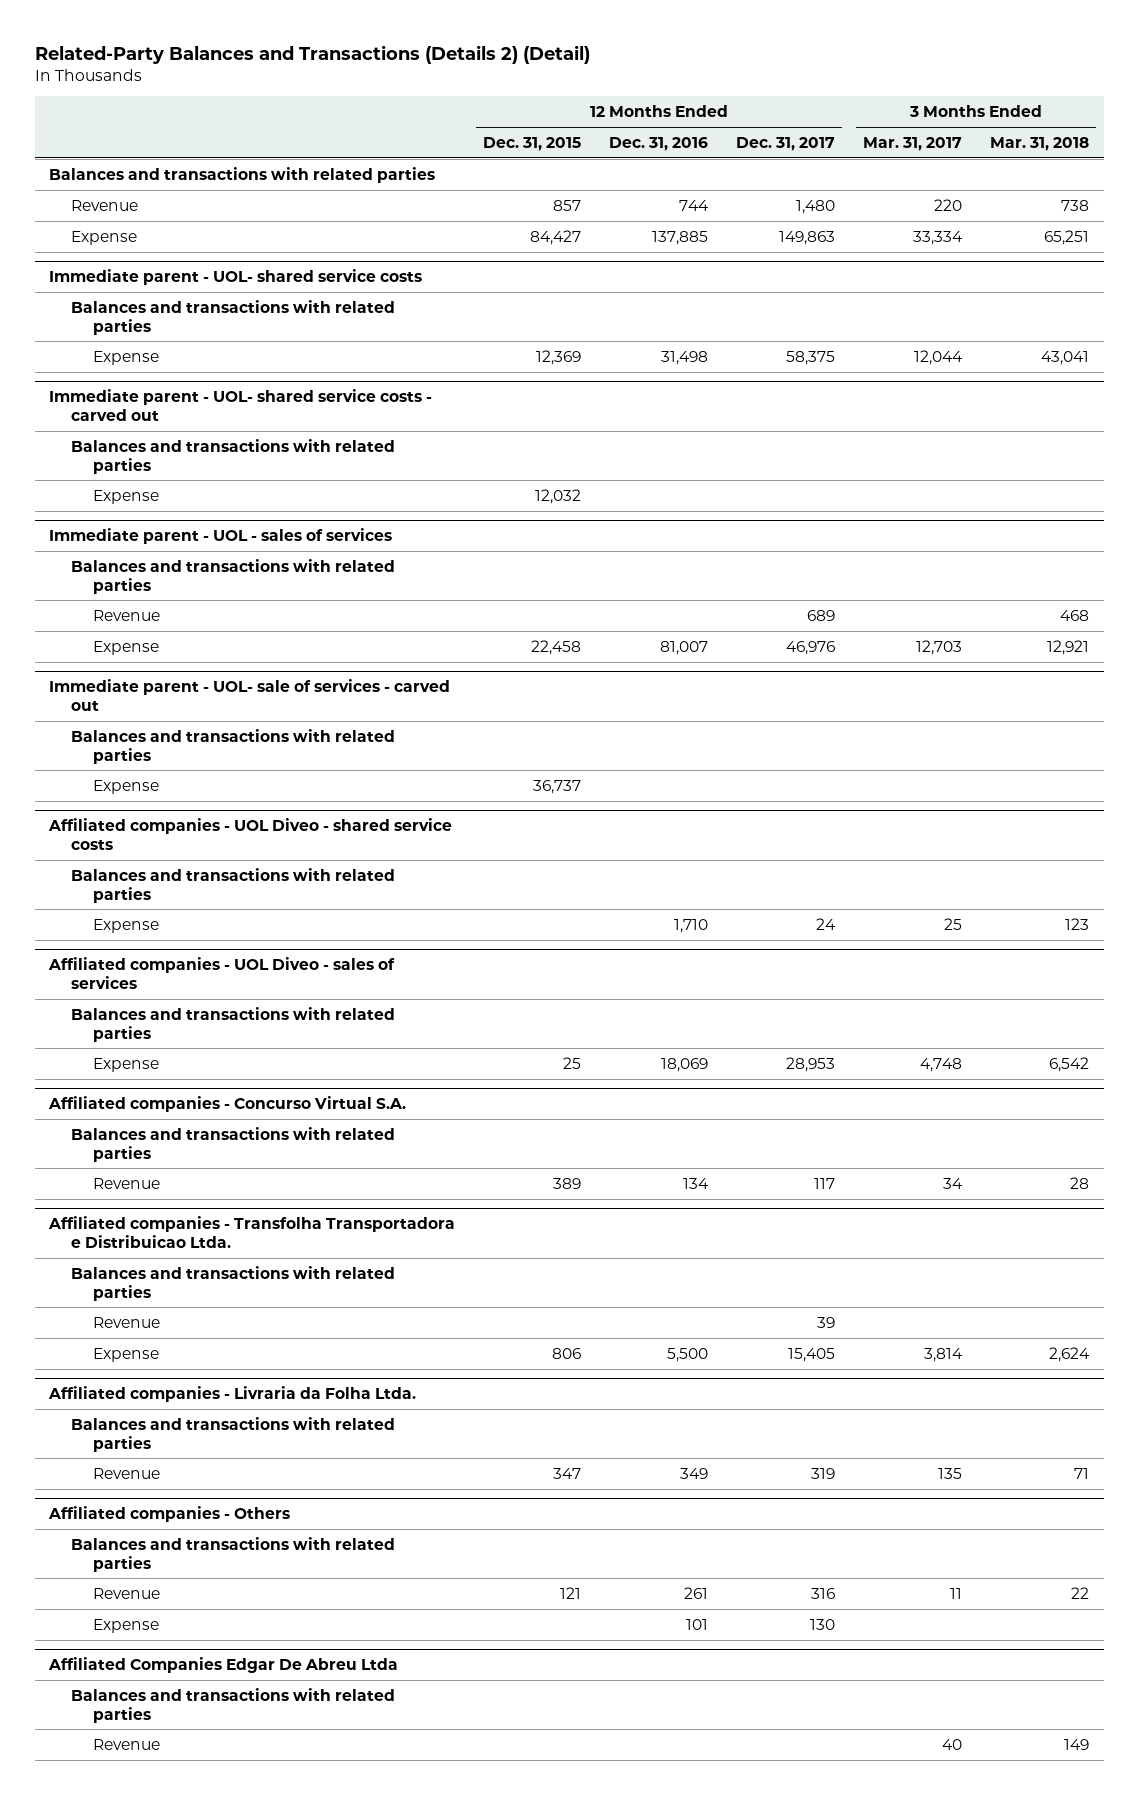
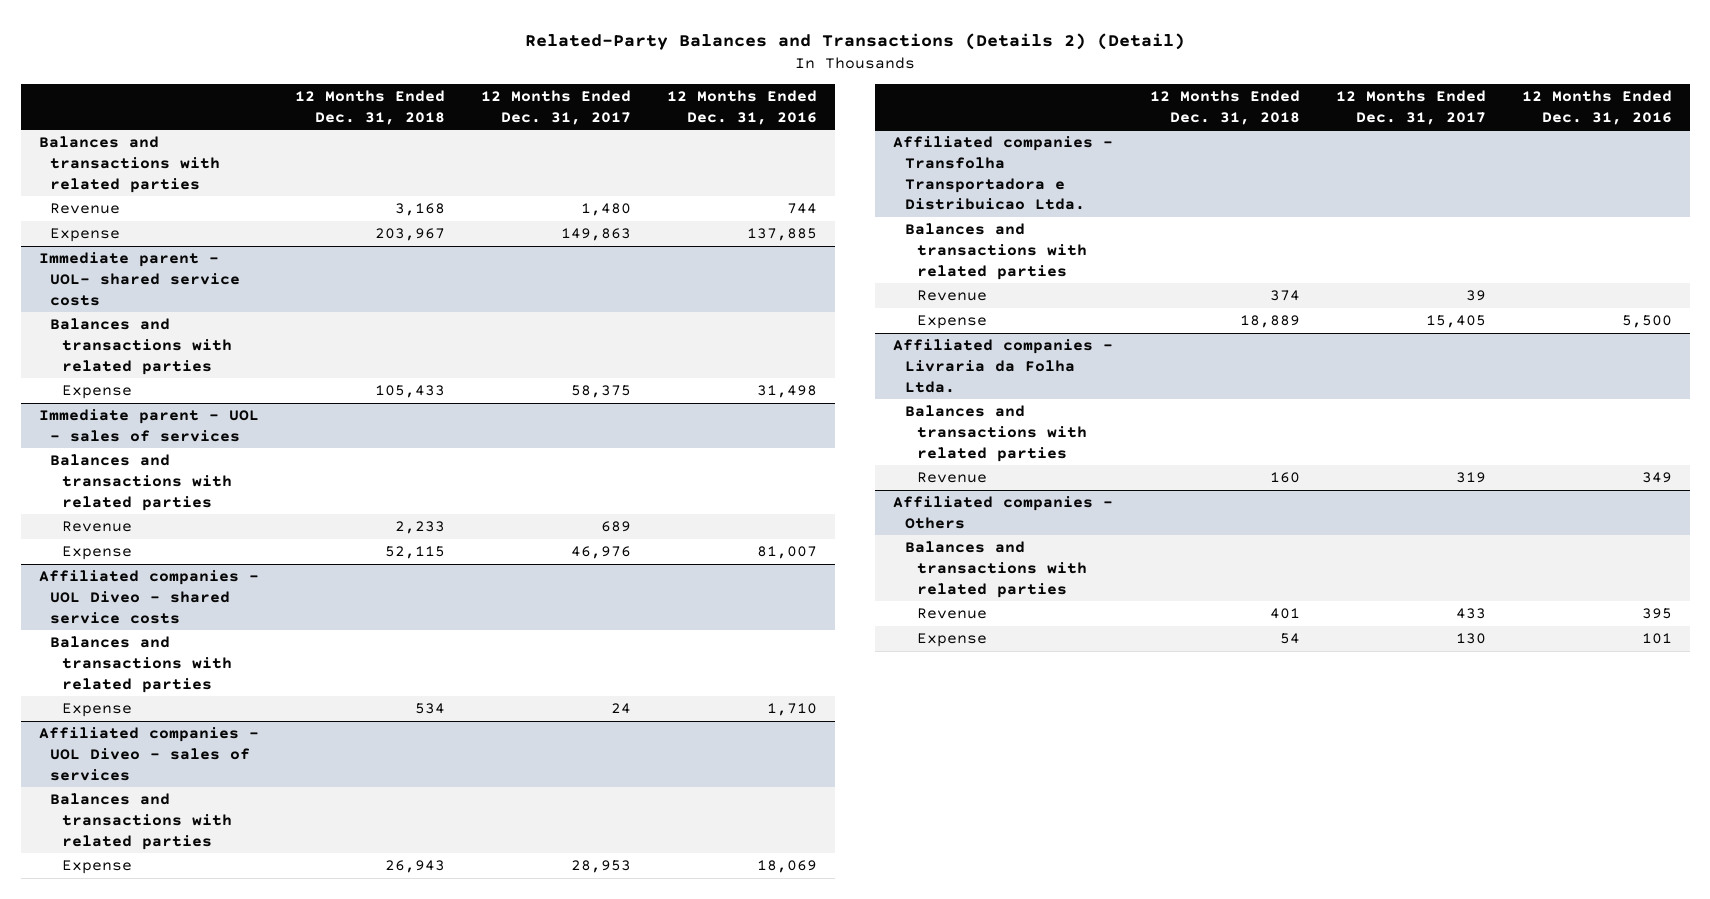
- | 12 Months Ended Dec. 31, 2015 | 12 Months Ended Dec. 31, 2016 | 12 Months Ended Dec. 31, 2017 | 3 Months Ended Mar. 31, 2017 | 3 Months Ended Mar. 31, 2018
+ | 12 Months Ended Dec. 31, 2018 | 12 Months Ended Dec. 31, 2017 | 12 Months Ended Dec. 31, 2016
- Immediate parent - UOL- shared service costs - carved out
- Balances and transactions with related parties
- Expense | 12,032 | | | |
- Immediate parent - UOL- sale of services - carved out
- Balances and transactions with related parties
- Expense | 36,737 | | | |
- Affiliated companies - Concurso Virtual S.A.
- Balances and transactions with related parties
- Revenue | 389 | 134 | 117 | 34 | 28
@ Affiliated companies - Others
- Revenue | 121 | 261 | 316 | 11 | 22
+ Revenue | 401 | 433 | 395
- Affiliated Companies Edgar De Abreu Ltda
- Balances and transactions with related parties
- Revenue | | | | 40 | 149

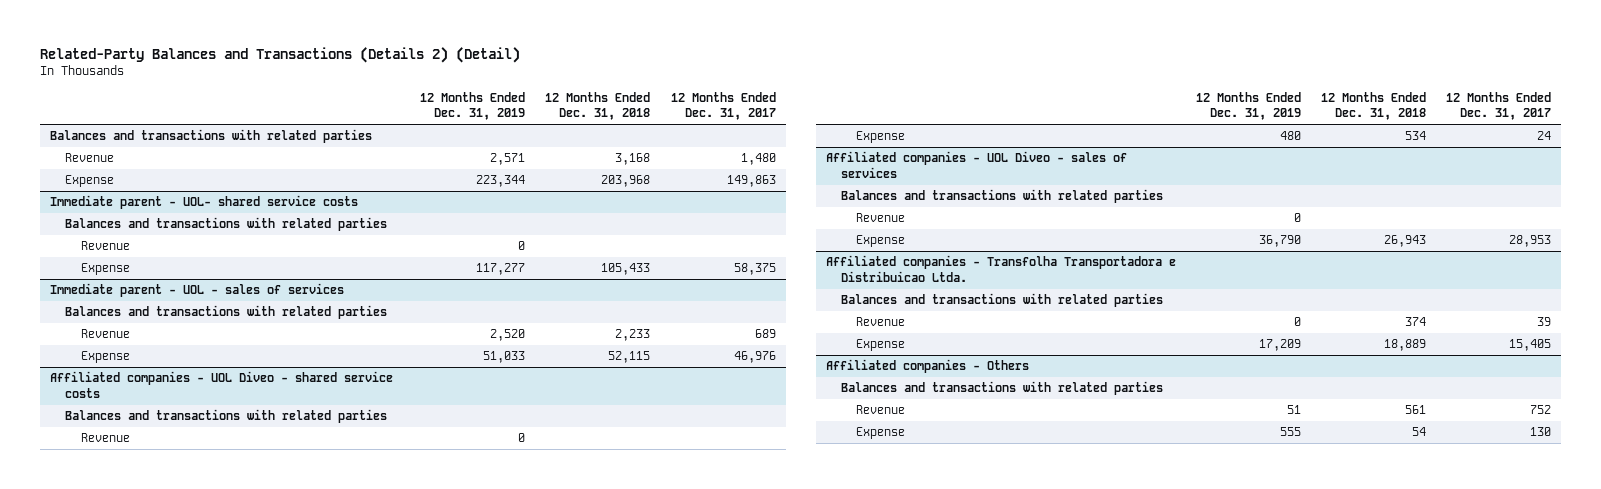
- | 12 Months Ended Dec. 31, 2018 | 12 Months Ended Dec. 31, 2017 | 12 Months Ended Dec. 31, 2016
+ | 12 Months Ended Dec. 31, 2019 | 12 Months Ended Dec. 31, 2018 | 12 Months Ended Dec. 31, 2017
- Expense | 203,967 | 149,863 | 137,885
+ Expense | 223,344 | 203,968 | 149,863
@ Immediate parent - UOL- shared service costs
+ Revenue | 0 | |
@ Affiliated companies - UOL Diveo - shared service costs
+ Revenue | 0 | |
@ Affiliated companies - UOL Diveo - sales of services
+ Revenue | 0 | |
- Affiliated companies - Livraria da Folha Ltda.
- Balances and transactions with related parties
- Revenue | 160 | 319 | 349
@ Affiliated companies - Others
- Revenue | 401 | 433 | 395
+ Revenue | 51 | 561 | 752

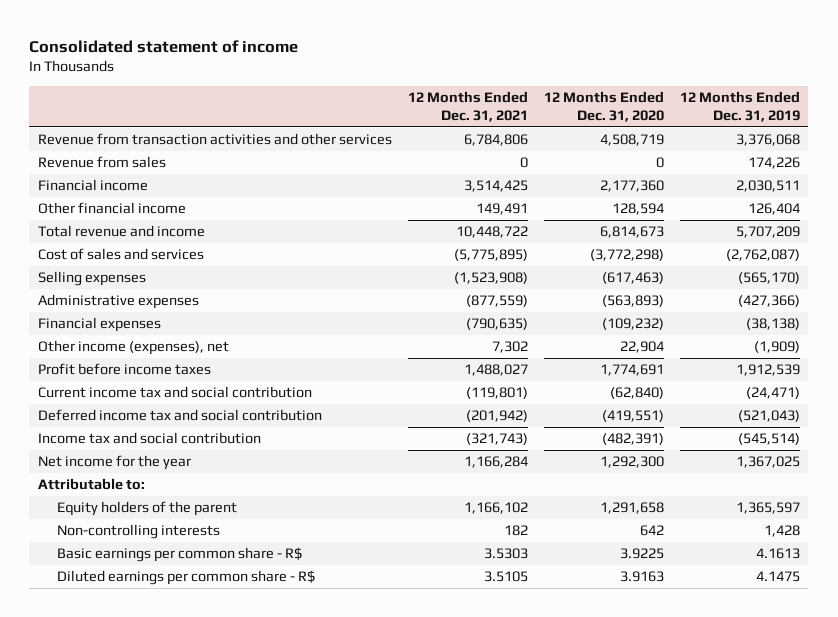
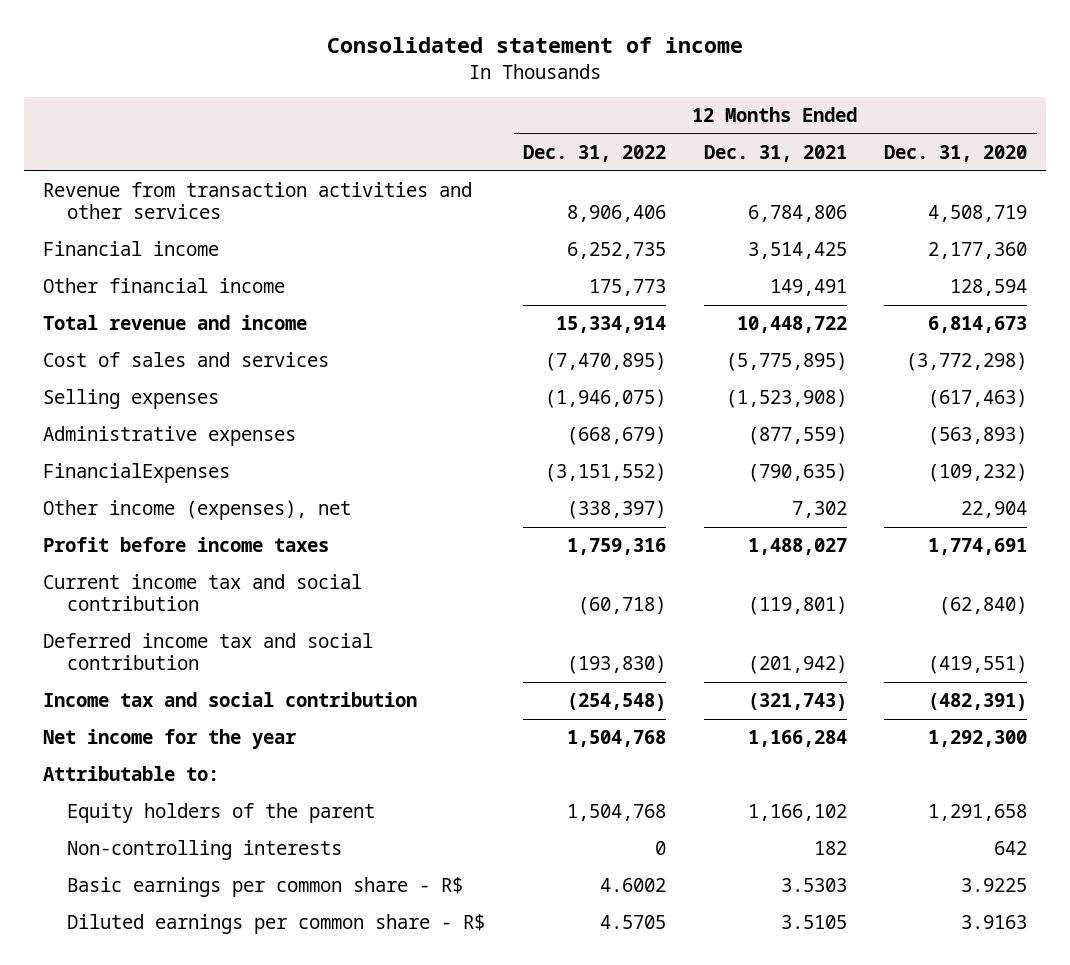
- | 12 Months Ended Dec. 31, 2021 | 12 Months Ended Dec. 31, 2020 | 12 Months Ended Dec. 31, 2019
+ | 12 Months Ended Dec. 31, 2022 | 12 Months Ended Dec. 31, 2021 | 12 Months Ended Dec. 31, 2020
- Revenue from sales | 0 | 0 | 174,226
- Financial expenses | (790,635) | (109,232) | (38,138)
+ FinancialExpenses | (3,151,552) | (790,635) | (109,232)

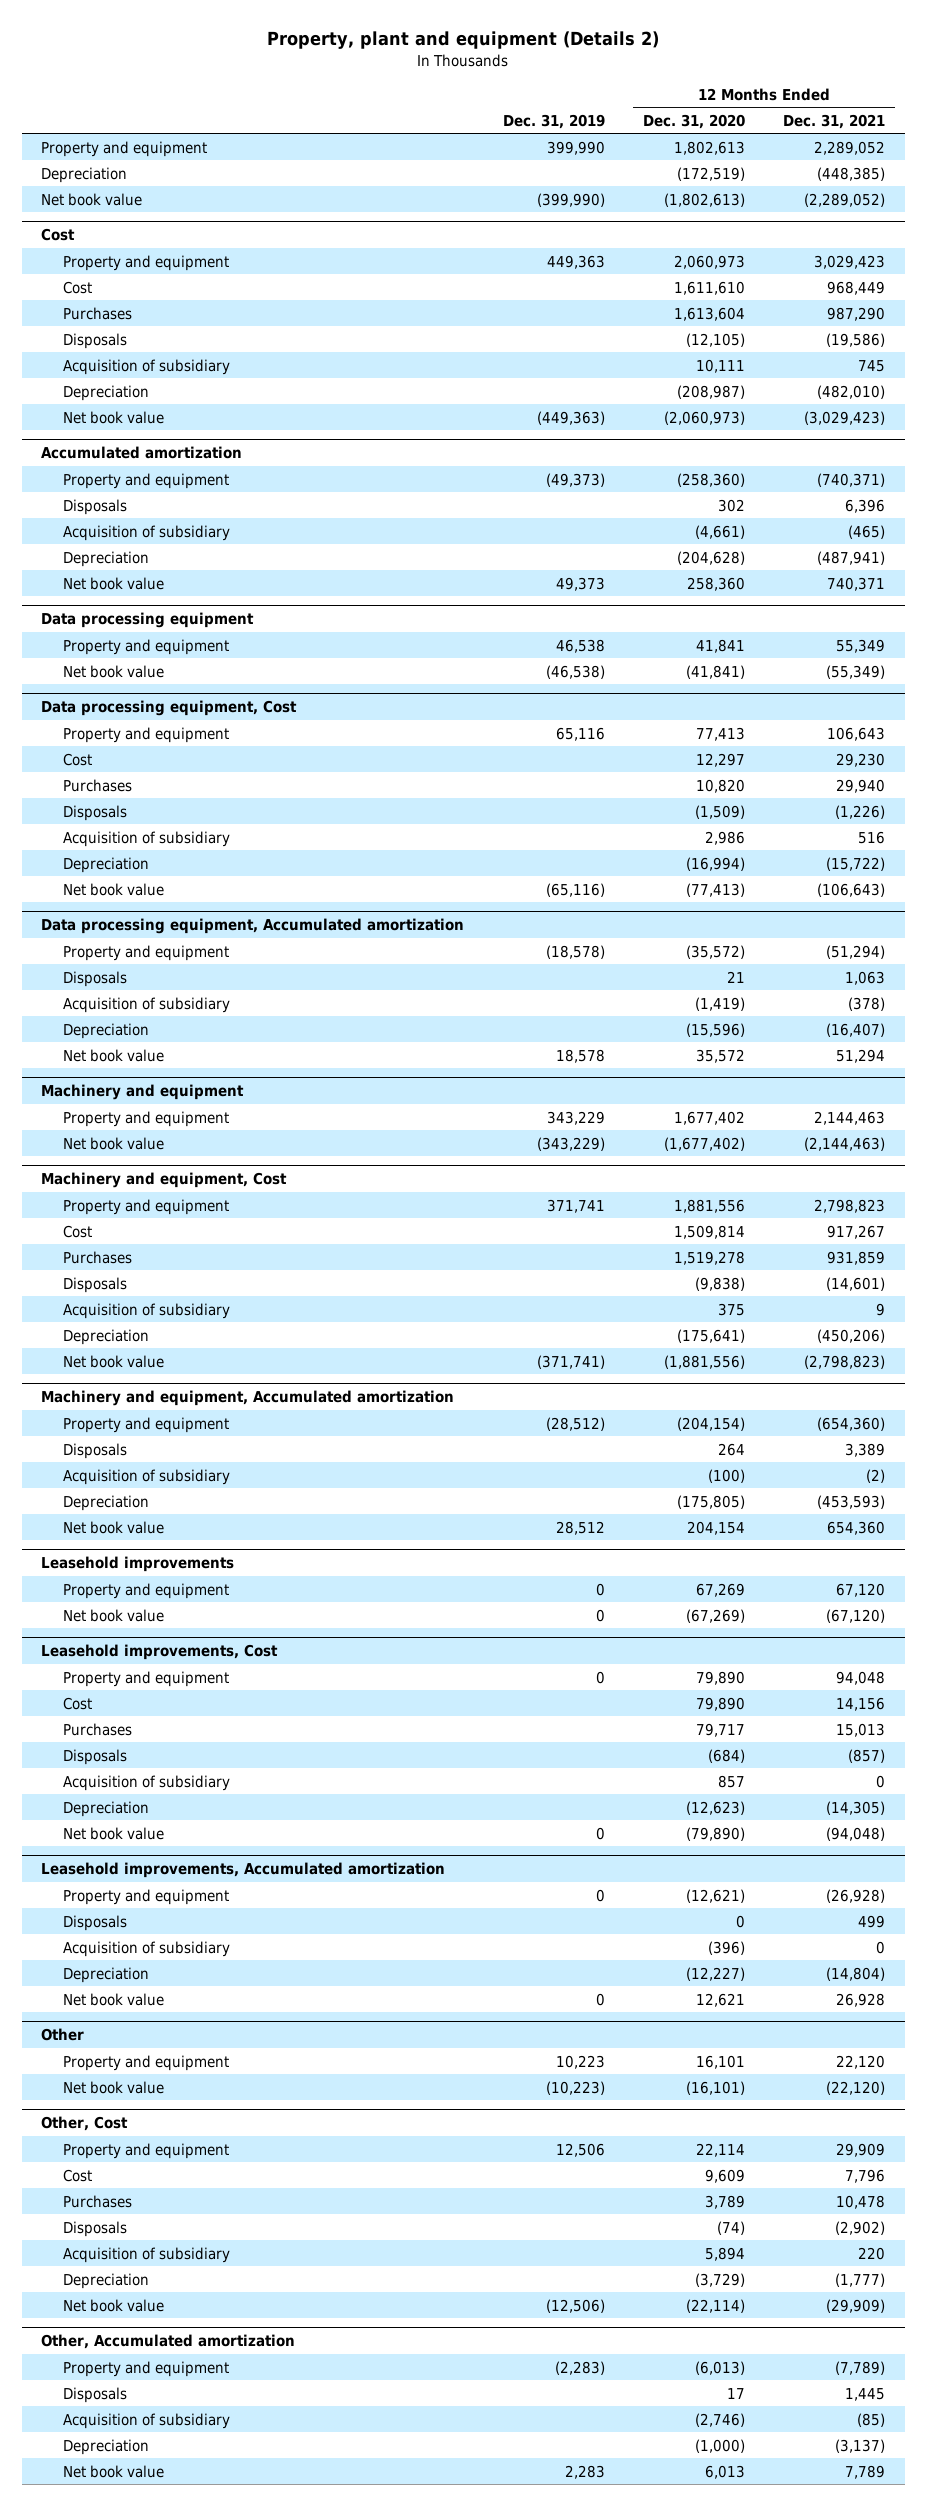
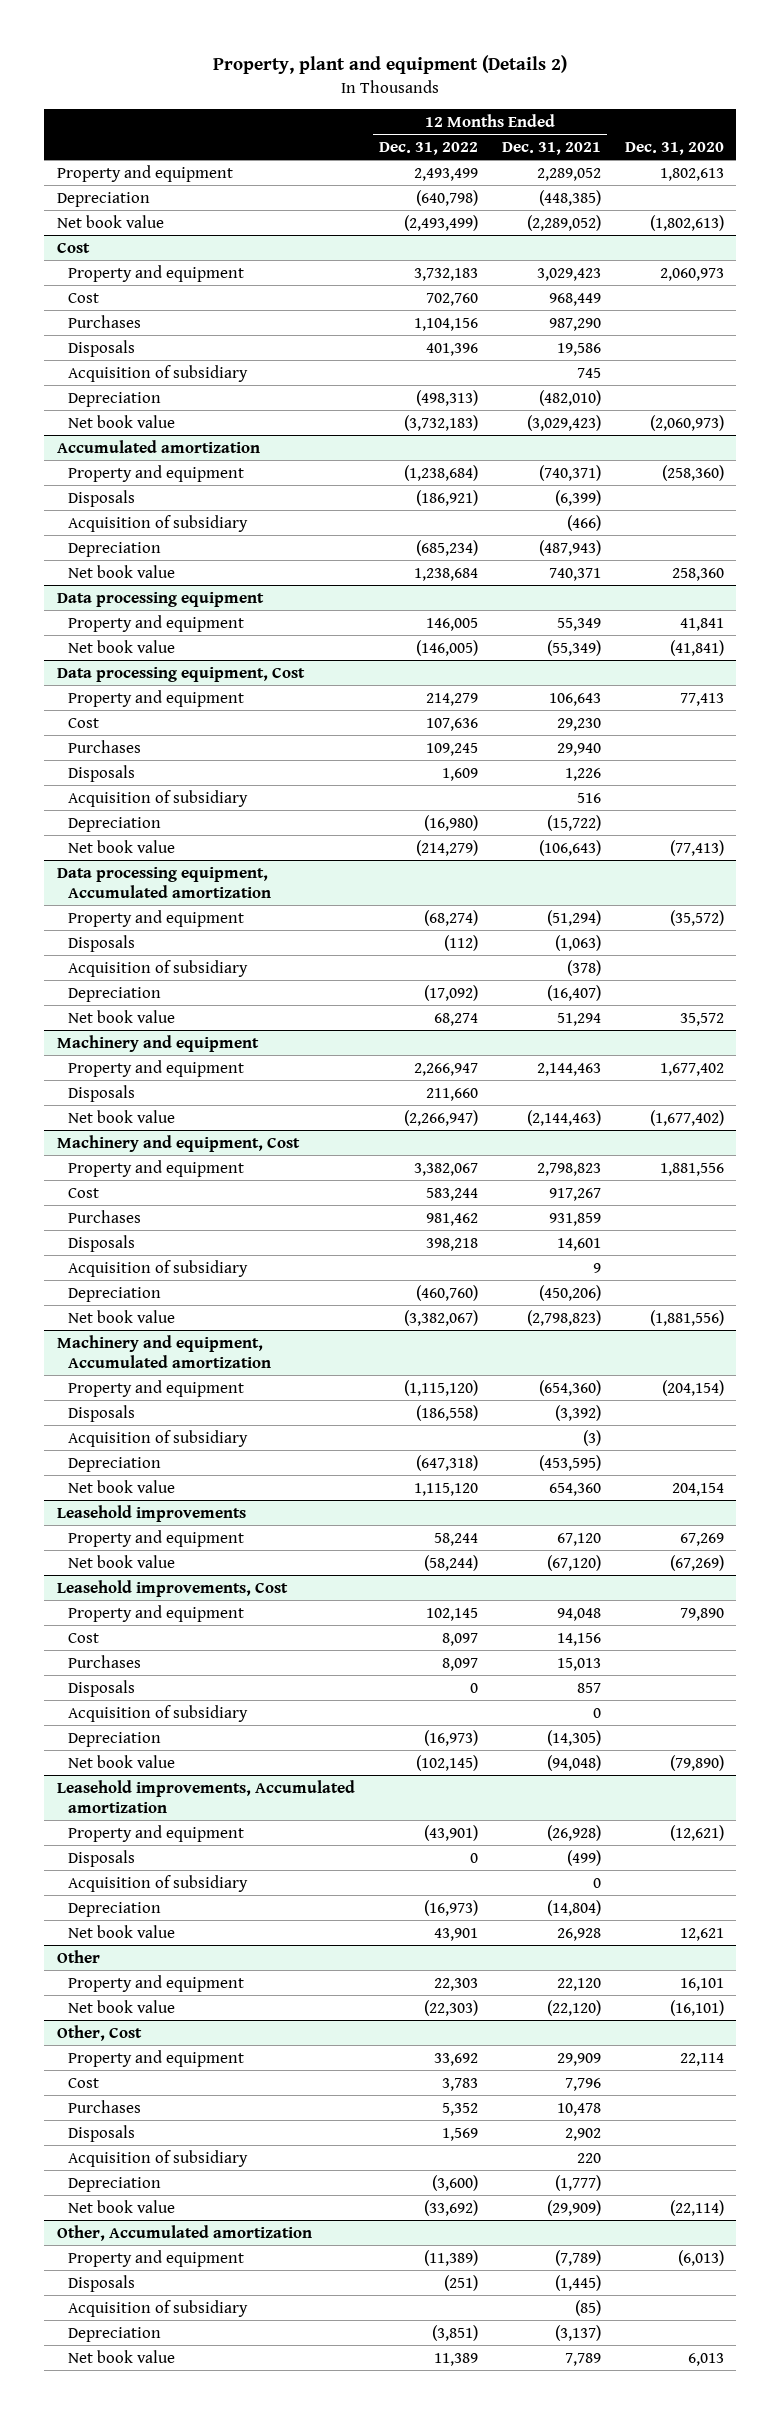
- | Dec. 31, 2019 | 12 Months Ended Dec. 31, 2020 | 12 Months Ended Dec. 31, 2021
+ | 12 Months Ended Dec. 31, 2022 | 12 Months Ended Dec. 31, 2021 | Dec. 31, 2020
@ Cost
- Disposals | | (12,105) | (19,586)
+ Disposals | 401,396 | 19,586 |
@ Accumulated amortization
- Disposals | | 302 | 6,396
- Acquisition of subsidiary | | (4,661) | (465)
- Depreciation | | (204,628) | (487,941)
+ Disposals | (186,921) | (6,399) |
+ Acquisition of subsidiary | | (466) |
+ Depreciation | (685,234) | (487,943) |
@ Data processing equipment, Cost
- Disposals | | (1,509) | (1,226)
+ Disposals | 1,609 | 1,226 |
@ Data processing equipment, Accumulated amortization
- Disposals | | 21 | 1,063
+ Disposals | (112) | (1,063) |
@ Machinery and equipment
+ Disposals | 211,660 | |
@ Machinery and equipment, Cost
- Disposals | | (9,838) | (14,601)
+ Disposals | 398,218 | 14,601 |
@ Machinery and equipment, Accumulated amortization
- Disposals | | 264 | 3,389
- Acquisition of subsidiary | | (100) | (2)
- Depreciation | | (175,805) | (453,593)
+ Disposals | (186,558) | (3,392) |
+ Acquisition of subsidiary | | (3) |
+ Depreciation | (647,318) | (453,595) |
@ Leasehold improvements, Cost
- Disposals | | (684) | (857)
+ Disposals | 0 | 857 |
@ Leasehold improvements, Accumulated amortization
- Disposals | | 0 | 499
+ Disposals | 0 | (499) |
@ Other, Cost
- Disposals | | (74) | (2,902)
+ Disposals | 1,569 | 2,902 |
@ Other, Accumulated amortization
- Disposals | | 17 | 1,445
+ Disposals | (251) | (1,445) |

